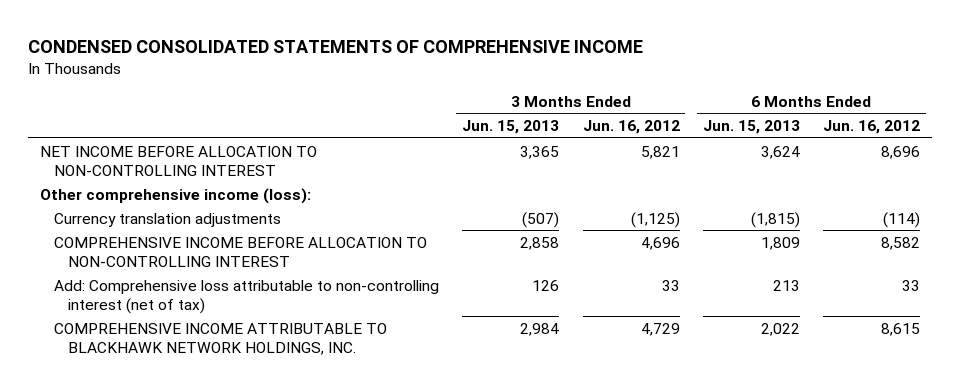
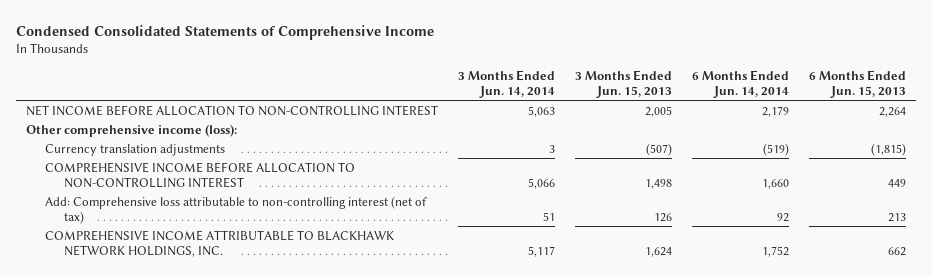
- CONDENSED CONSOLIDATED STATEMENTS OF COMPREHENSIVE INCOME
+ Condensed Consolidated Statements of Comprehensive Income
- | 3 Months Ended Jun. 15, 2013 | 3 Months Ended Jun. 16, 2012 | 6 Months Ended Jun. 15, 2013 | 6 Months Ended Jun. 16, 2012
+ | 3 Months Ended Jun. 14, 2014 | 3 Months Ended Jun. 15, 2013 | 6 Months Ended Jun. 14, 2014 | 6 Months Ended Jun. 15, 2013
- NET INCOME BEFORE ALLOCATION TO NON-CONTROLLING INTEREST | 3,365 | 5,821 | 3,624 | 8,696
+ NET INCOME BEFORE ALLOCATION TO NON-CONTROLLING INTEREST | 5,063 | 2,005 | 2,179 | 2,264
- COMPREHENSIVE INCOME BEFORE ALLOCATION TO NON-CONTROLLING INTEREST | 2,858 | 4,696 | 1,809 | 8,582
+ COMPREHENSIVE INCOME BEFORE ALLOCATION TO NON-CONTROLLING INTEREST | 5,066 | 1,498 | 1,660 | 449
- COMPREHENSIVE INCOME ATTRIBUTABLE TO BLACKHAWK NETWORK HOLDINGS, INC. | 2,984 | 4,729 | 2,022 | 8,615
+ COMPREHENSIVE INCOME ATTRIBUTABLE TO BLACKHAWK NETWORK HOLDINGS, INC. | 5,117 | 1,624 | 1,752 | 662

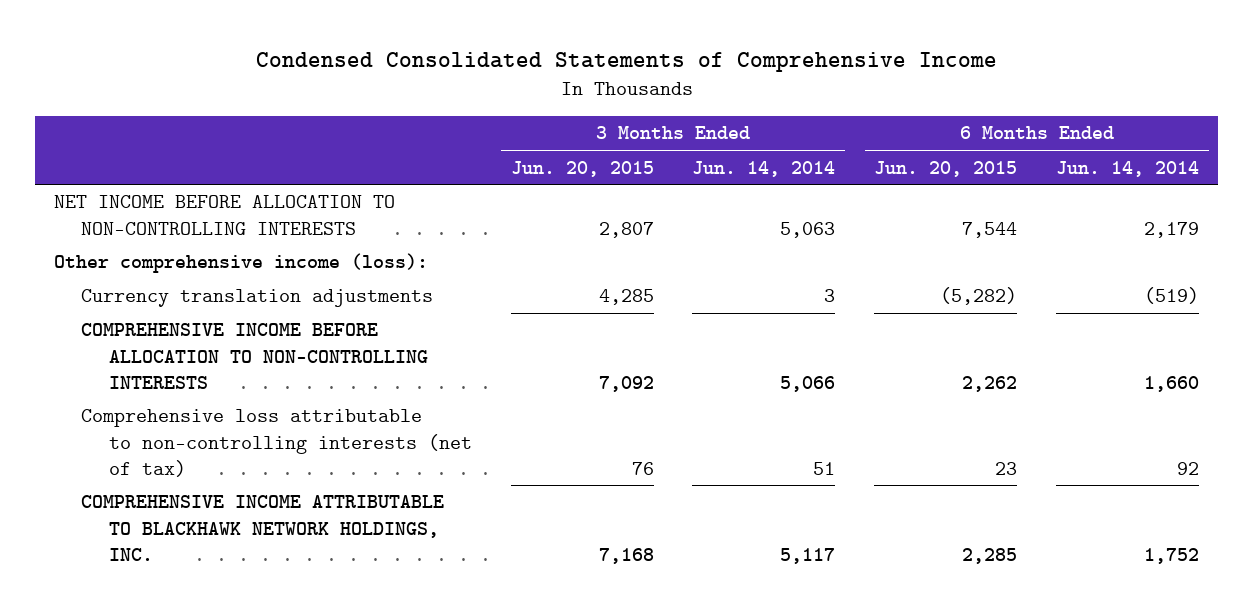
- | 3 Months Ended Jun. 14, 2014 | 3 Months Ended Jun. 15, 2013 | 6 Months Ended Jun. 14, 2014 | 6 Months Ended Jun. 15, 2013
+ | 3 Months Ended Jun. 20, 2015 | 3 Months Ended Jun. 14, 2014 | 6 Months Ended Jun. 20, 2015 | 6 Months Ended Jun. 14, 2014
- NET INCOME BEFORE ALLOCATION TO NON-CONTROLLING INTEREST | 5,063 | 2,005 | 2,179 | 2,264
+ NET INCOME BEFORE ALLOCATION TO NON-CONTROLLING INTERESTS | 2,807 | 5,063 | 7,544 | 2,179
- COMPREHENSIVE INCOME BEFORE ALLOCATION TO NON-CONTROLLING INTEREST | 5,066 | 1,498 | 1,660 | 449
- Add: Comprehensive loss attributable to non-controlling interest (net of tax) | 51 | 126 | 92 | 213
+ COMPREHENSIVE INCOME BEFORE ALLOCATION TO NON-CONTROLLING INTERESTS | 7,092 | 5,066 | 2,262 | 1,660
+ Comprehensive loss attributable to non-controlling interests (net of tax) | 76 | 51 | 23 | 92

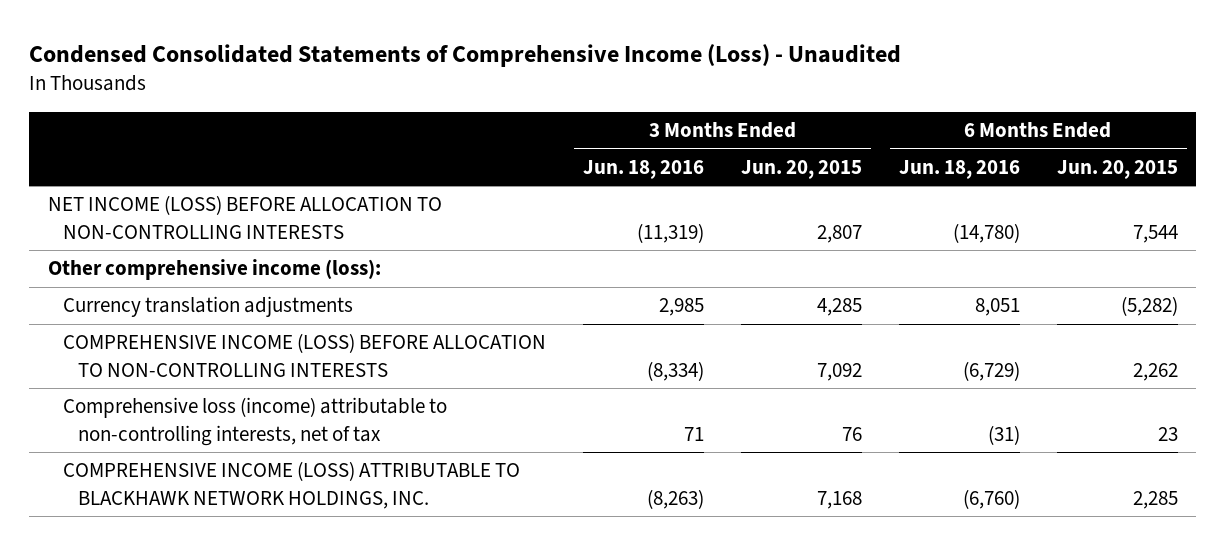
- Condensed Consolidated Statements of Comprehensive Income
+ Condensed Consolidated Statements of Comprehensive Income (Loss) - Unaudited
- | 3 Months Ended Jun. 20, 2015 | 3 Months Ended Jun. 14, 2014 | 6 Months Ended Jun. 20, 2015 | 6 Months Ended Jun. 14, 2014
+ | 3 Months Ended Jun. 18, 2016 | 3 Months Ended Jun. 20, 2015 | 6 Months Ended Jun. 18, 2016 | 6 Months Ended Jun. 20, 2015
- NET INCOME BEFORE ALLOCATION TO NON-CONTROLLING INTERESTS | 2,807 | 5,063 | 7,544 | 2,179
+ NET INCOME (LOSS) BEFORE ALLOCATION TO NON-CONTROLLING INTERESTS | (11,319) | 2,807 | (14,780) | 7,544
- COMPREHENSIVE INCOME BEFORE ALLOCATION TO NON-CONTROLLING INTERESTS | 7,092 | 5,066 | 2,262 | 1,660
- Comprehensive loss attributable to non-controlling interests (net of tax) | 76 | 51 | 23 | 92
- COMPREHENSIVE INCOME ATTRIBUTABLE TO BLACKHAWK NETWORK HOLDINGS, INC. | 7,168 | 5,117 | 2,285 | 1,752
+ COMPREHENSIVE INCOME (LOSS) BEFORE ALLOCATION TO NON-CONTROLLING INTERESTS | (8,334) | 7,092 | (6,729) | 2,262
+ Comprehensive loss (income) attributable to non-controlling interests, net of tax | 71 | 76 | (31) | 23
+ COMPREHENSIVE INCOME (LOSS) ATTRIBUTABLE TO BLACKHAWK NETWORK HOLDINGS, INC. | (8,263) | 7,168 | (6,760) | 2,285

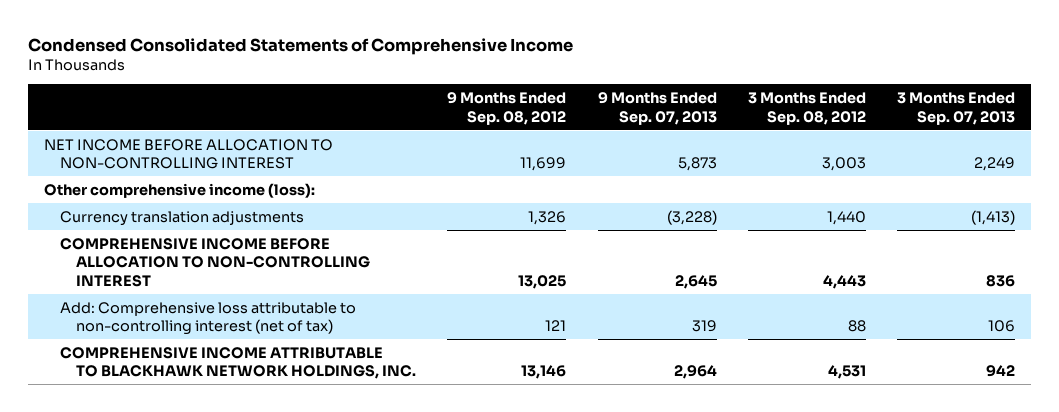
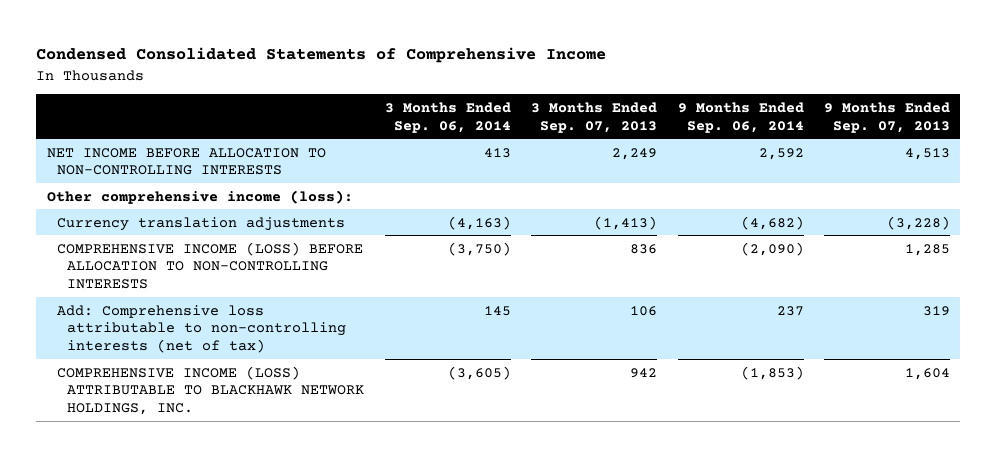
- | 9 Months Ended Sep. 08, 2012 | 9 Months Ended Sep. 07, 2013 | 3 Months Ended Sep. 08, 2012 | 3 Months Ended Sep. 07, 2013
+ | 3 Months Ended Sep. 06, 2014 | 3 Months Ended Sep. 07, 2013 | 9 Months Ended Sep. 06, 2014 | 9 Months Ended Sep. 07, 2013
- NET INCOME BEFORE ALLOCATION TO NON-CONTROLLING INTEREST | 11,699 | 5,873 | 3,003 | 2,249
+ NET INCOME BEFORE ALLOCATION TO NON-CONTROLLING INTERESTS | 413 | 2,249 | 2,592 | 4,513
- COMPREHENSIVE INCOME BEFORE ALLOCATION TO NON-CONTROLLING INTEREST | 13,025 | 2,645 | 4,443 | 836
- Add: Comprehensive loss attributable to non-controlling interest (net of tax) | 121 | 319 | 88 | 106
- COMPREHENSIVE INCOME ATTRIBUTABLE TO BLACKHAWK NETWORK HOLDINGS, INC. | 13,146 | 2,964 | 4,531 | 942
+ COMPREHENSIVE INCOME (LOSS) BEFORE ALLOCATION TO NON-CONTROLLING INTERESTS | (3,750) | 836 | (2,090) | 1,285
+ Add: Comprehensive loss attributable to non-controlling interests (net of tax) | 145 | 106 | 237 | 319
+ COMPREHENSIVE INCOME (LOSS) ATTRIBUTABLE TO BLACKHAWK NETWORK HOLDINGS, INC. | (3,605) | 942 | (1,853) | 1,604

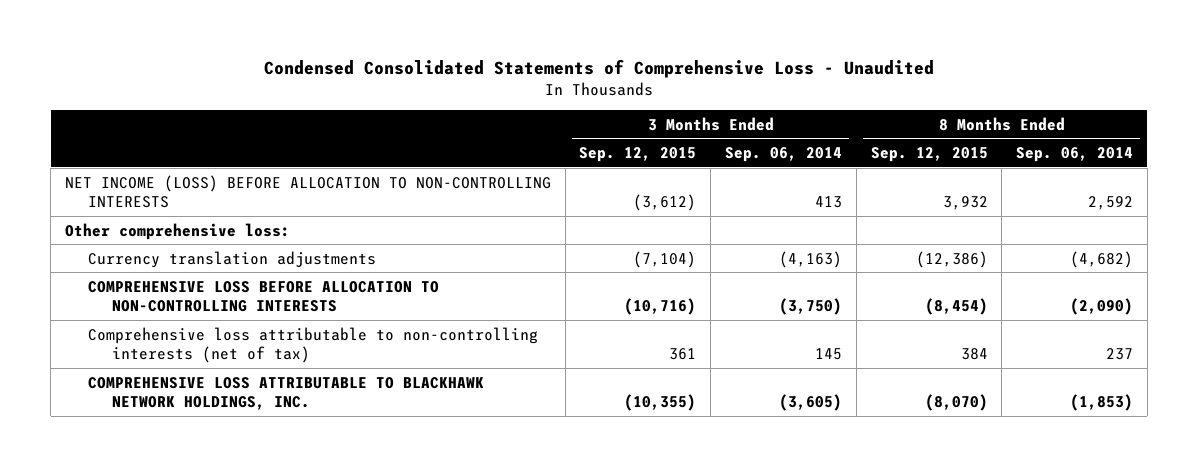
- Condensed Consolidated Statements of Comprehensive Income
+ Condensed Consolidated Statements of Comprehensive Loss - Unaudited
- | 3 Months Ended Sep. 06, 2014 | 3 Months Ended Sep. 07, 2013 | 9 Months Ended Sep. 06, 2014 | 9 Months Ended Sep. 07, 2013
+ | 3 Months Ended Sep. 12, 2015 | 3 Months Ended Sep. 06, 2014 | 8 Months Ended Sep. 12, 2015 | 8 Months Ended Sep. 06, 2014
- NET INCOME BEFORE ALLOCATION TO NON-CONTROLLING INTERESTS | 413 | 2,249 | 2,592 | 4,513
- Other comprehensive income (loss):
+ NET INCOME (LOSS) BEFORE ALLOCATION TO NON-CONTROLLING INTERESTS | (3,612) | 413 | 3,932 | 2,592
+ Other comprehensive loss:
- COMPREHENSIVE INCOME (LOSS) BEFORE ALLOCATION TO NON-CONTROLLING INTERESTS | (3,750) | 836 | (2,090) | 1,285
- Add: Comprehensive loss attributable to non-controlling interests (net of tax) | 145 | 106 | 237 | 319
- COMPREHENSIVE INCOME (LOSS) ATTRIBUTABLE TO BLACKHAWK NETWORK HOLDINGS, INC. | (3,605) | 942 | (1,853) | 1,604
+ COMPREHENSIVE LOSS BEFORE ALLOCATION TO NON-CONTROLLING INTERESTS | (10,716) | (3,750) | (8,454) | (2,090)
+ Comprehensive loss attributable to non-controlling interests (net of tax) | 361 | 145 | 384 | 237
+ COMPREHENSIVE LOSS ATTRIBUTABLE TO BLACKHAWK NETWORK HOLDINGS, INC. | (10,355) | (3,605) | (8,070) | (1,853)

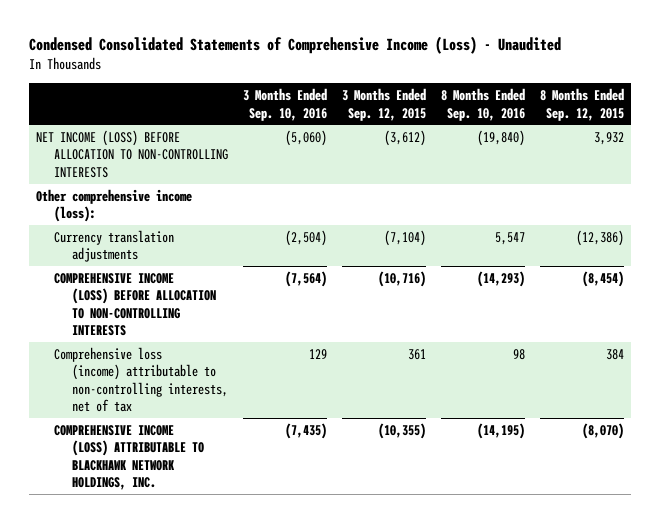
- Condensed Consolidated Statements of Comprehensive Loss - Unaudited
+ Condensed Consolidated Statements of Comprehensive Income (Loss) - Unaudited
- | 3 Months Ended Sep. 12, 2015 | 3 Months Ended Sep. 06, 2014 | 8 Months Ended Sep. 12, 2015 | 8 Months Ended Sep. 06, 2014
+ | 3 Months Ended Sep. 10, 2016 | 3 Months Ended Sep. 12, 2015 | 8 Months Ended Sep. 10, 2016 | 8 Months Ended Sep. 12, 2015
- Other comprehensive loss:
+ Other comprehensive income (loss):
- COMPREHENSIVE LOSS BEFORE ALLOCATION TO NON-CONTROLLING INTERESTS | (10,716) | (3,750) | (8,454) | (2,090)
- Comprehensive loss attributable to non-controlling interests (net of tax) | 361 | 145 | 384 | 237
- COMPREHENSIVE LOSS ATTRIBUTABLE TO BLACKHAWK NETWORK HOLDINGS, INC. | (10,355) | (3,605) | (8,070) | (1,853)
+ COMPREHENSIVE INCOME (LOSS) BEFORE ALLOCATION TO NON-CONTROLLING INTERESTS | (7,564) | (10,716) | (14,293) | (8,454)
+ Comprehensive loss (income) attributable to non-controlling interests, net of tax | 129 | 361 | 98 | 384
+ COMPREHENSIVE INCOME (LOSS) ATTRIBUTABLE TO BLACKHAWK NETWORK HOLDINGS, INC. | (7,435) | (10,355) | (14,195) | (8,070)

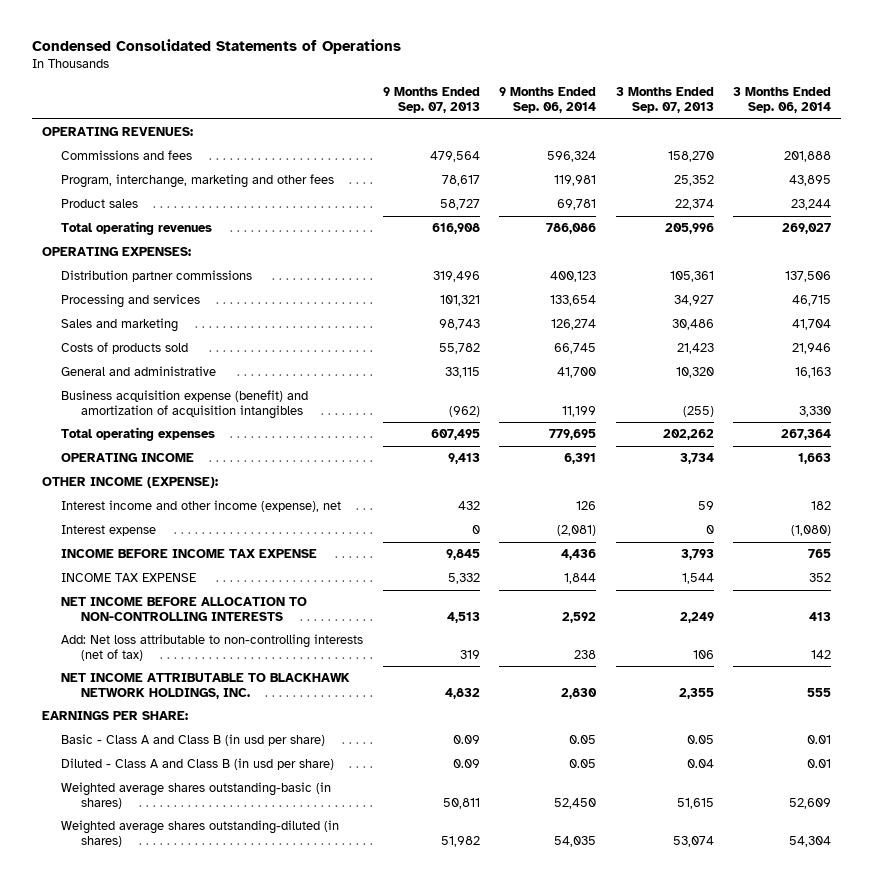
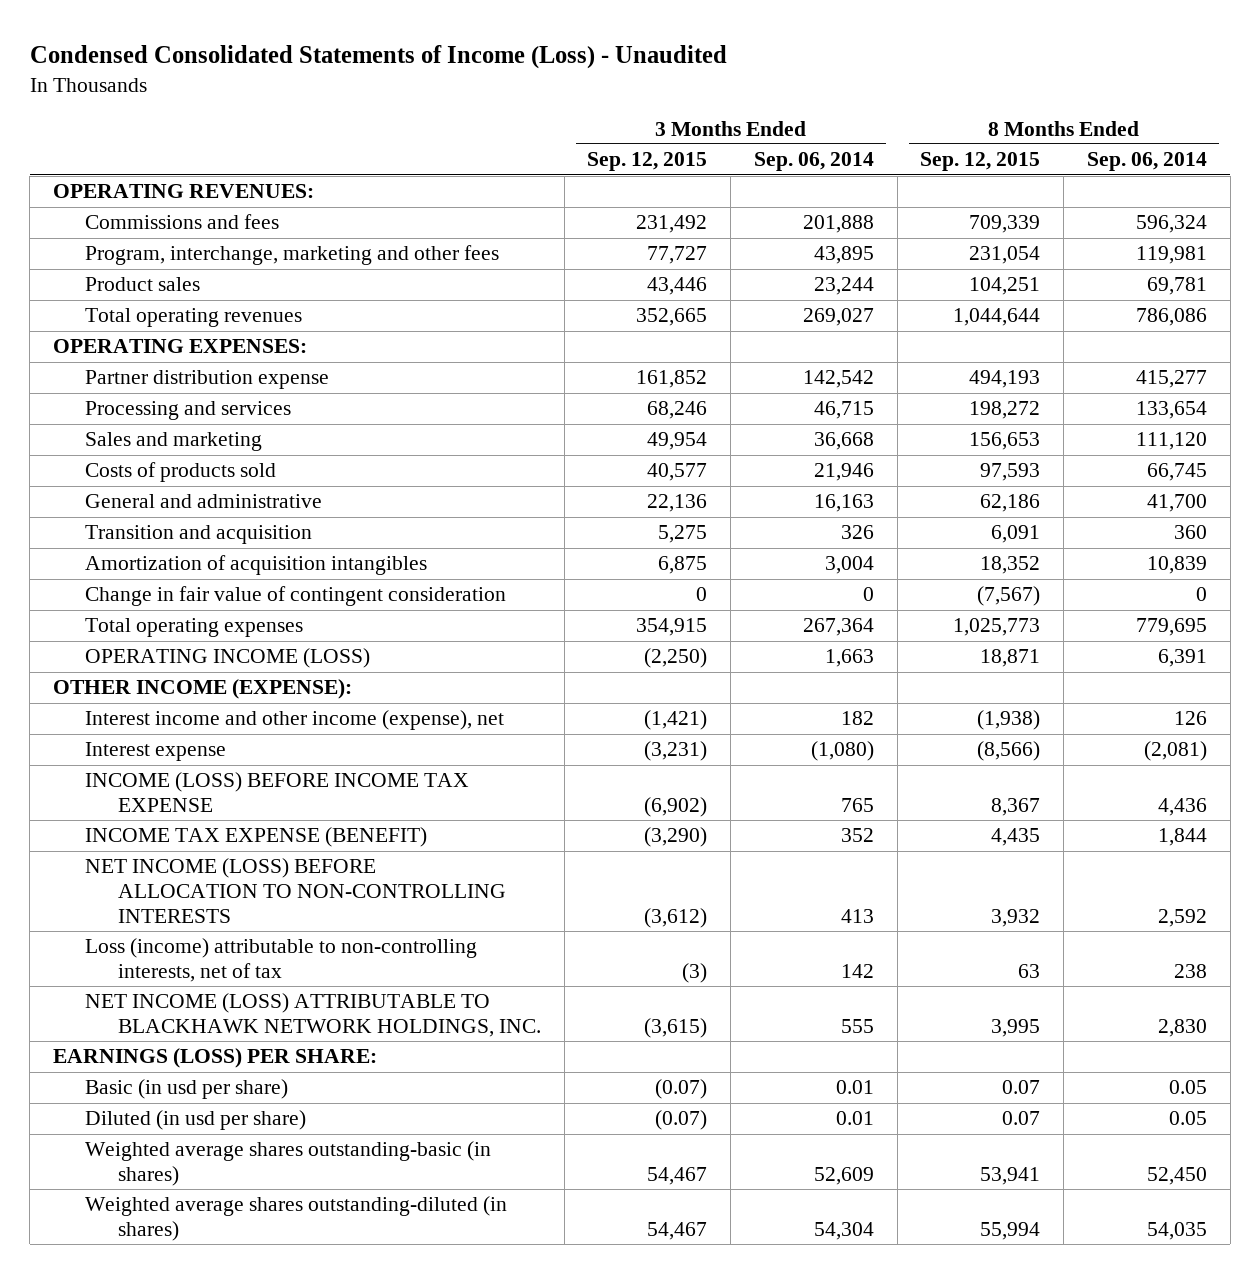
- Condensed Consolidated Statements of Operations
+ Condensed Consolidated Statements of Income (Loss) - Unaudited
- | 9 Months Ended Sep. 07, 2013 | 9 Months Ended Sep. 06, 2014 | 3 Months Ended Sep. 07, 2013 | 3 Months Ended Sep. 06, 2014
+ | 3 Months Ended Sep. 12, 2015 | 3 Months Ended Sep. 06, 2014 | 8 Months Ended Sep. 12, 2015 | 8 Months Ended Sep. 06, 2014
- Distribution partner commissions | 319,496 | 400,123 | 105,361 | 137,506
+ Partner distribution expense | 161,852 | 142,542 | 494,193 | 415,277
- Sales and marketing | 98,743 | 126,274 | 30,486 | 41,704
+ Sales and marketing | 49,954 | 36,668 | 156,653 | 111,120
- Business acquisition expense (benefit) and amortization of acquisition intangibles | (962) | 11,199 | (255) | 3,330
+ Transition and acquisition | 5,275 | 326 | 6,091 | 360
+ Amortization of acquisition intangibles | 6,875 | 3,004 | 18,352 | 10,839
+ Change in fair value of contingent consideration | 0 | 0 | (7,567) | 0
- OPERATING INCOME | 9,413 | 6,391 | 3,734 | 1,663
+ OPERATING INCOME (LOSS) | (2,250) | 1,663 | 18,871 | 6,391
- INCOME BEFORE INCOME TAX EXPENSE | 9,845 | 4,436 | 3,793 | 765
- INCOME TAX EXPENSE | 5,332 | 1,844 | 1,544 | 352
- NET INCOME BEFORE ALLOCATION TO NON-CONTROLLING INTERESTS | 4,513 | 2,592 | 2,249 | 413
- Add: Net loss attributable to non-controlling interests (net of tax) | 319 | 238 | 106 | 142
- NET INCOME ATTRIBUTABLE TO BLACKHAWK NETWORK HOLDINGS, INC. | 4,832 | 2,830 | 2,355 | 555
- EARNINGS PER SHARE:
- Basic - Class A and Class B (in usd per share) | 0.09 | 0.05 | 0.05 | 0.01
- Diluted - Class A and Class B (in usd per share) | 0.09 | 0.05 | 0.04 | 0.01
+ INCOME (LOSS) BEFORE INCOME TAX EXPENSE | (6,902) | 765 | 8,367 | 4,436
+ INCOME TAX EXPENSE (BENEFIT) | (3,290) | 352 | 4,435 | 1,844
+ NET INCOME (LOSS) BEFORE ALLOCATION TO NON-CONTROLLING INTERESTS | (3,612) | 413 | 3,932 | 2,592
+ Loss (income) attributable to non-controlling interests, net of tax | (3) | 142 | 63 | 238
+ NET INCOME (LOSS) ATTRIBUTABLE TO BLACKHAWK NETWORK HOLDINGS, INC. | (3,615) | 555 | 3,995 | 2,830
+ EARNINGS (LOSS) PER SHARE:
+ Basic (in usd per share) | (0.07) | 0.01 | 0.07 | 0.05
+ Diluted (in usd per share) | (0.07) | 0.01 | 0.07 | 0.05

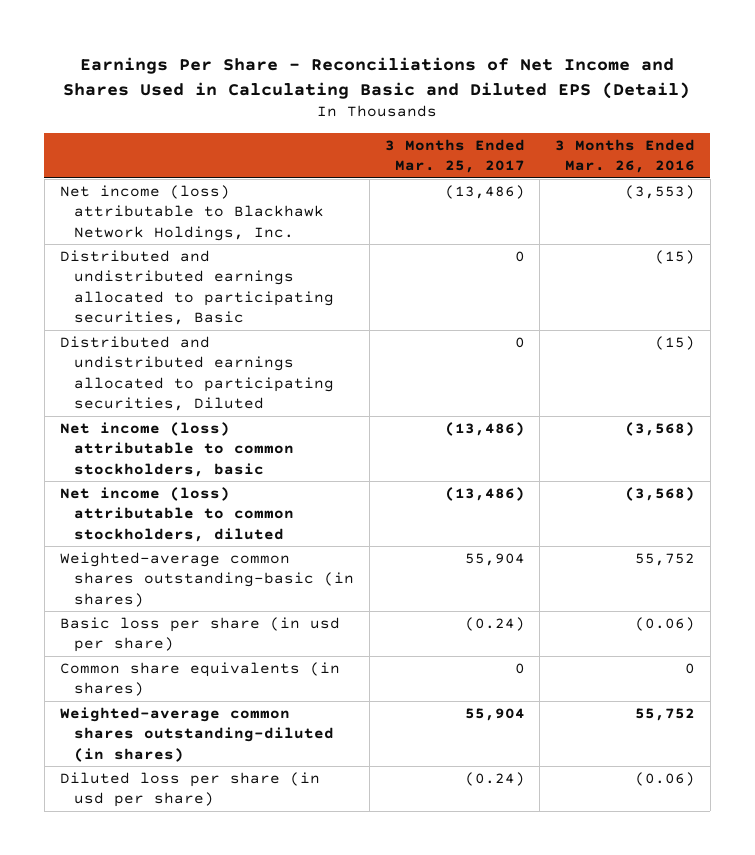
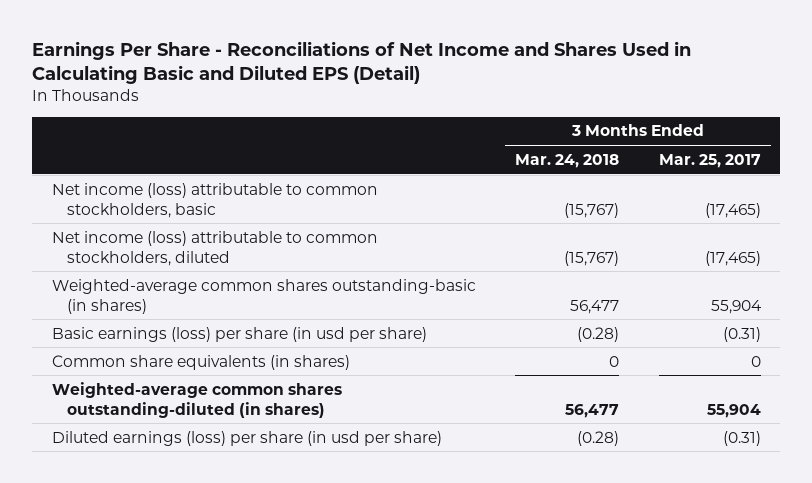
- | 3 Months Ended Mar. 25, 2017 | 3 Months Ended Mar. 26, 2016
+ | 3 Months Ended Mar. 24, 2018 | 3 Months Ended Mar. 25, 2017
- Net income (loss) attributable to Blackhawk Network Holdings, Inc. | (13,486) | (3,553)
- Distributed and undistributed earnings allocated to participating securities, Basic | 0 | (15)
- Distributed and undistributed earnings allocated to participating securities, Diluted | 0 | (15)
- Net income (loss) attributable to common stockholders, basic | (13,486) | (3,568)
- Net income (loss) attributable to common stockholders, diluted | (13,486) | (3,568)
+ Net income (loss) attributable to common stockholders, basic | (15,767) | (17,465)
+ Net income (loss) attributable to common stockholders, diluted | (15,767) | (17,465)
- Basic loss per share (in usd per share) | (0.24) | (0.06)
+ Basic earnings (loss) per share (in usd per share) | (0.28) | (0.31)
- Diluted loss per share (in usd per share) | (0.24) | (0.06)
+ Diluted earnings (loss) per share (in usd per share) | (0.28) | (0.31)

